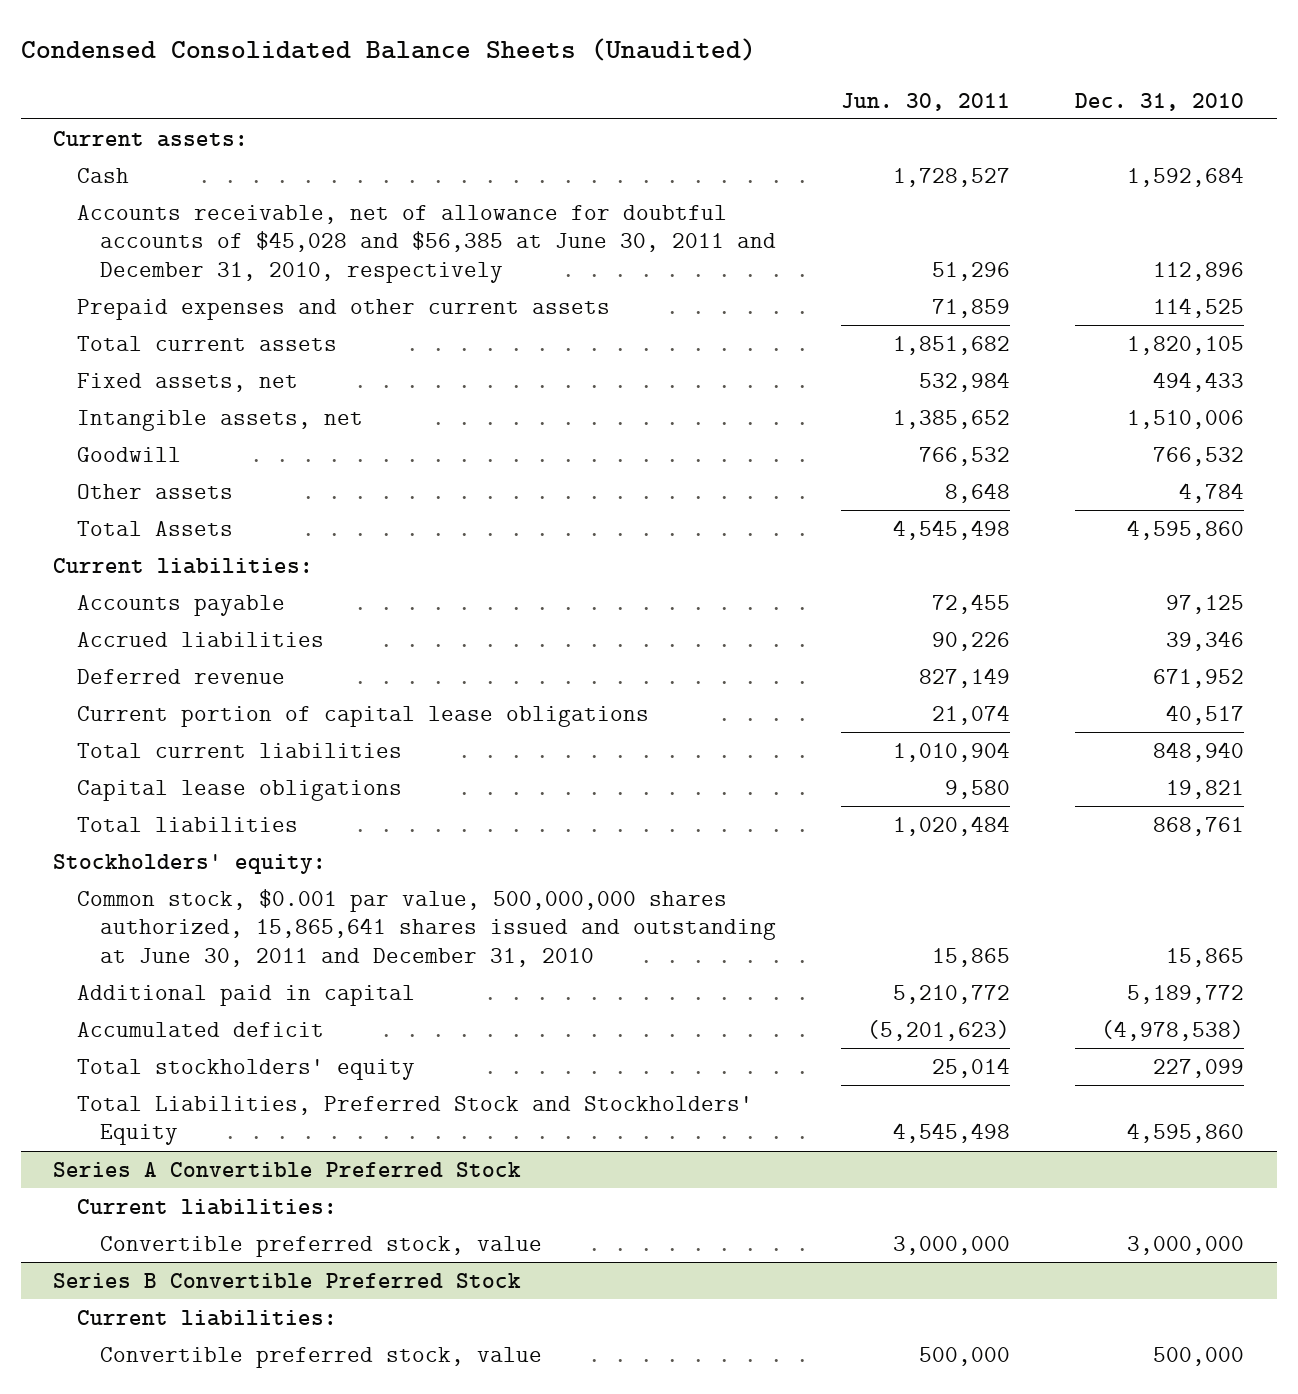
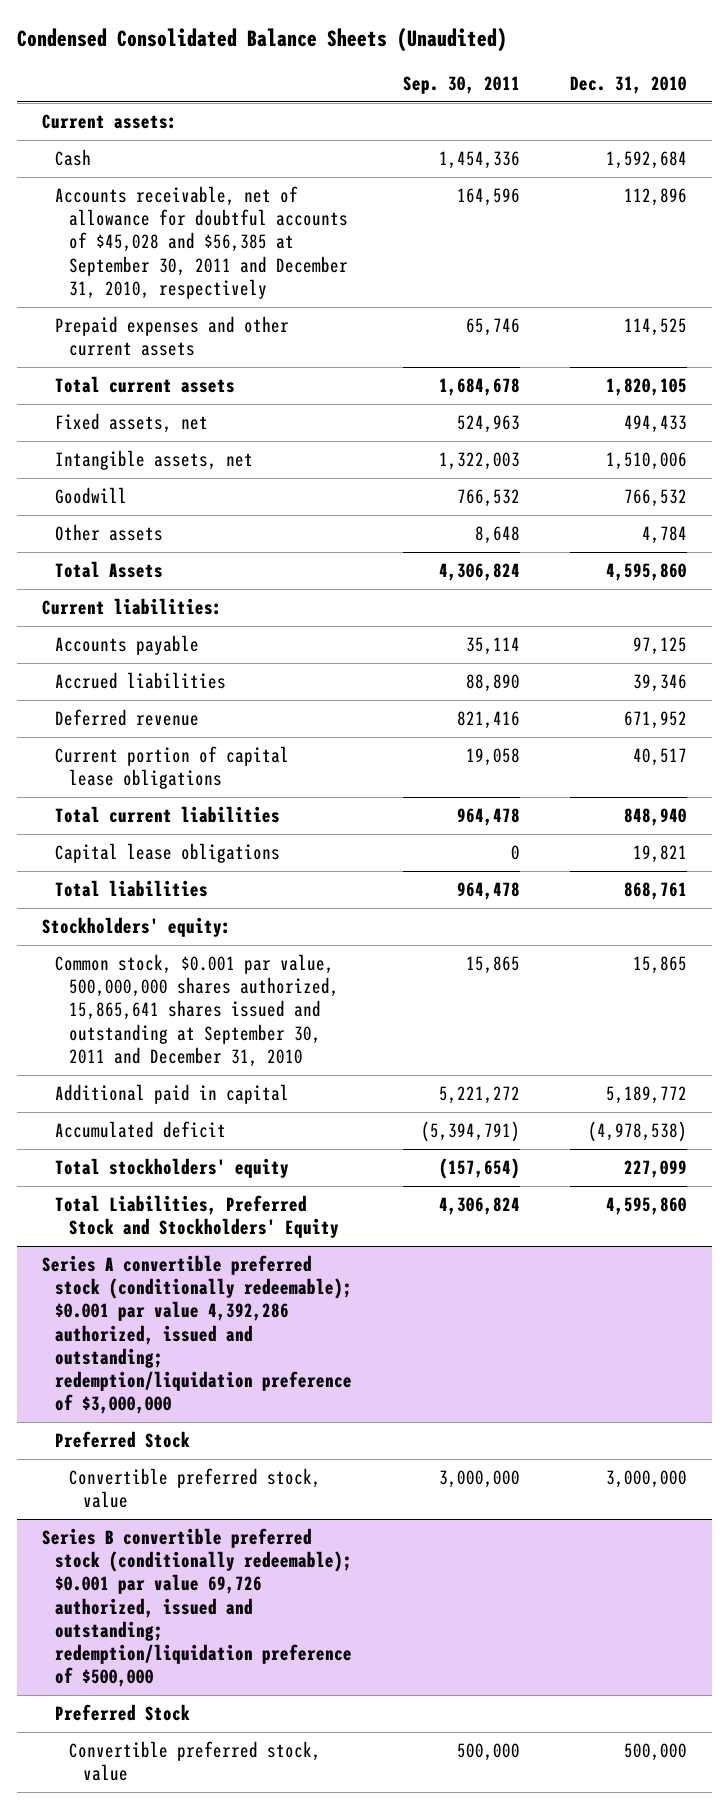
- | Jun. 30, 2011 | Dec. 31, 2010
+ | Sep. 30, 2011 | Dec. 31, 2010
- Accounts receivable, net of allowance for doubtful accounts of $45,028 and $56,385 at June 30, 2011 and December 31, 2010, respectively | 51,296 | 112,896
+ Accounts receivable, net of allowance for doubtful accounts of $45,028 and $56,385 at September 30, 2011 and December 31, 2010, respectively | 164,596 | 112,896
- Common stock, $0.001 par value, 500,000,000 shares authorized, 15,865,641 shares issued and outstanding at June 30, 2011 and December 31, 2010 | 15,865 | 15,865
+ Common stock, $0.001 par value, 500,000,000 shares authorized, 15,865,641 shares issued and outstanding at September 30, 2011 and December 31, 2010 | 15,865 | 15,865
- Series A Convertible Preferred Stock
- Current liabilities:
+ Series A convertible preferred stock (conditionally redeemable); $0.001 par value 4,392,286 authorized, issued and outstanding; redemption/liquidation preference of $3,000,000
+ Preferred Stock
- Series B Convertible Preferred Stock
- Current liabilities:
+ Series B convertible preferred stock (conditionally redeemable); $0.001 par value 69,726 authorized, issued and outstanding; redemption/liquidation preference of $500,000
+ Preferred Stock

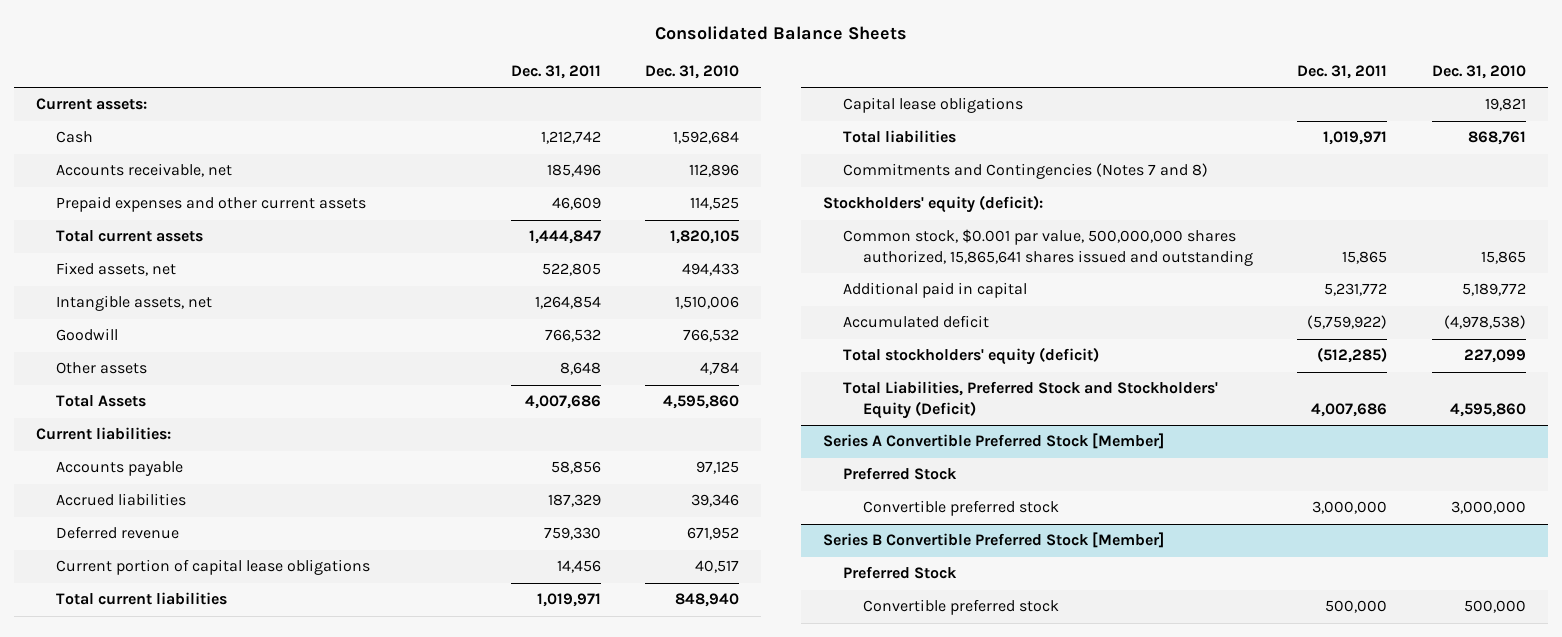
- Condensed Consolidated Balance Sheets (Unaudited)
+ Consolidated Balance Sheets
- | Sep. 30, 2011 | Dec. 31, 2010
+ | Dec. 31, 2011 | Dec. 31, 2010
- Accounts receivable, net of allowance for doubtful accounts of $45,028 and $56,385 at September 30, 2011 and December 31, 2010, respectively | 164,596 | 112,896
+ Accounts receivable, net | 185,496 | 112,896
- Stockholders' equity:
- Common stock, $0.001 par value, 500,000,000 shares authorized, 15,865,641 shares issued and outstanding at September 30, 2011 and December 31, 2010 | 15,865 | 15,865
+ Commitments and Contingencies (Notes 7 and 8)
+ Stockholders' equity (deficit):
+ Common stock, $0.001 par value, 500,000,000 shares authorized, 15,865,641 shares issued and outstanding | 15,865 | 15,865
- Total stockholders' equity | (157,654) | 227,099
- Total Liabilities, Preferred Stock and Stockholders' Equity | 4,306,824 | 4,595,860
- Series A convertible preferred stock (conditionally redeemable); $0.001 par value 4,392,286 authorized, issued and outstanding; redemption/liquidation preference of $3,000,000
+ Total stockholders' equity (deficit) | (512,285) | 227,099
+ Total Liabilities, Preferred Stock and Stockholders' Equity (Deficit) | 4,007,686 | 4,595,860
+ Series A Convertible Preferred Stock [Member]
- Convertible preferred stock, value | 3,000,000 | 3,000,000
- Series B convertible preferred stock (conditionally redeemable); $0.001 par value 69,726 authorized, issued and outstanding; redemption/liquidation preference of $500,000
+ Convertible preferred stock | 3,000,000 | 3,000,000
+ Series B Convertible Preferred Stock [Member]
- Convertible preferred stock, value | 500,000 | 500,000
+ Convertible preferred stock | 500,000 | 500,000

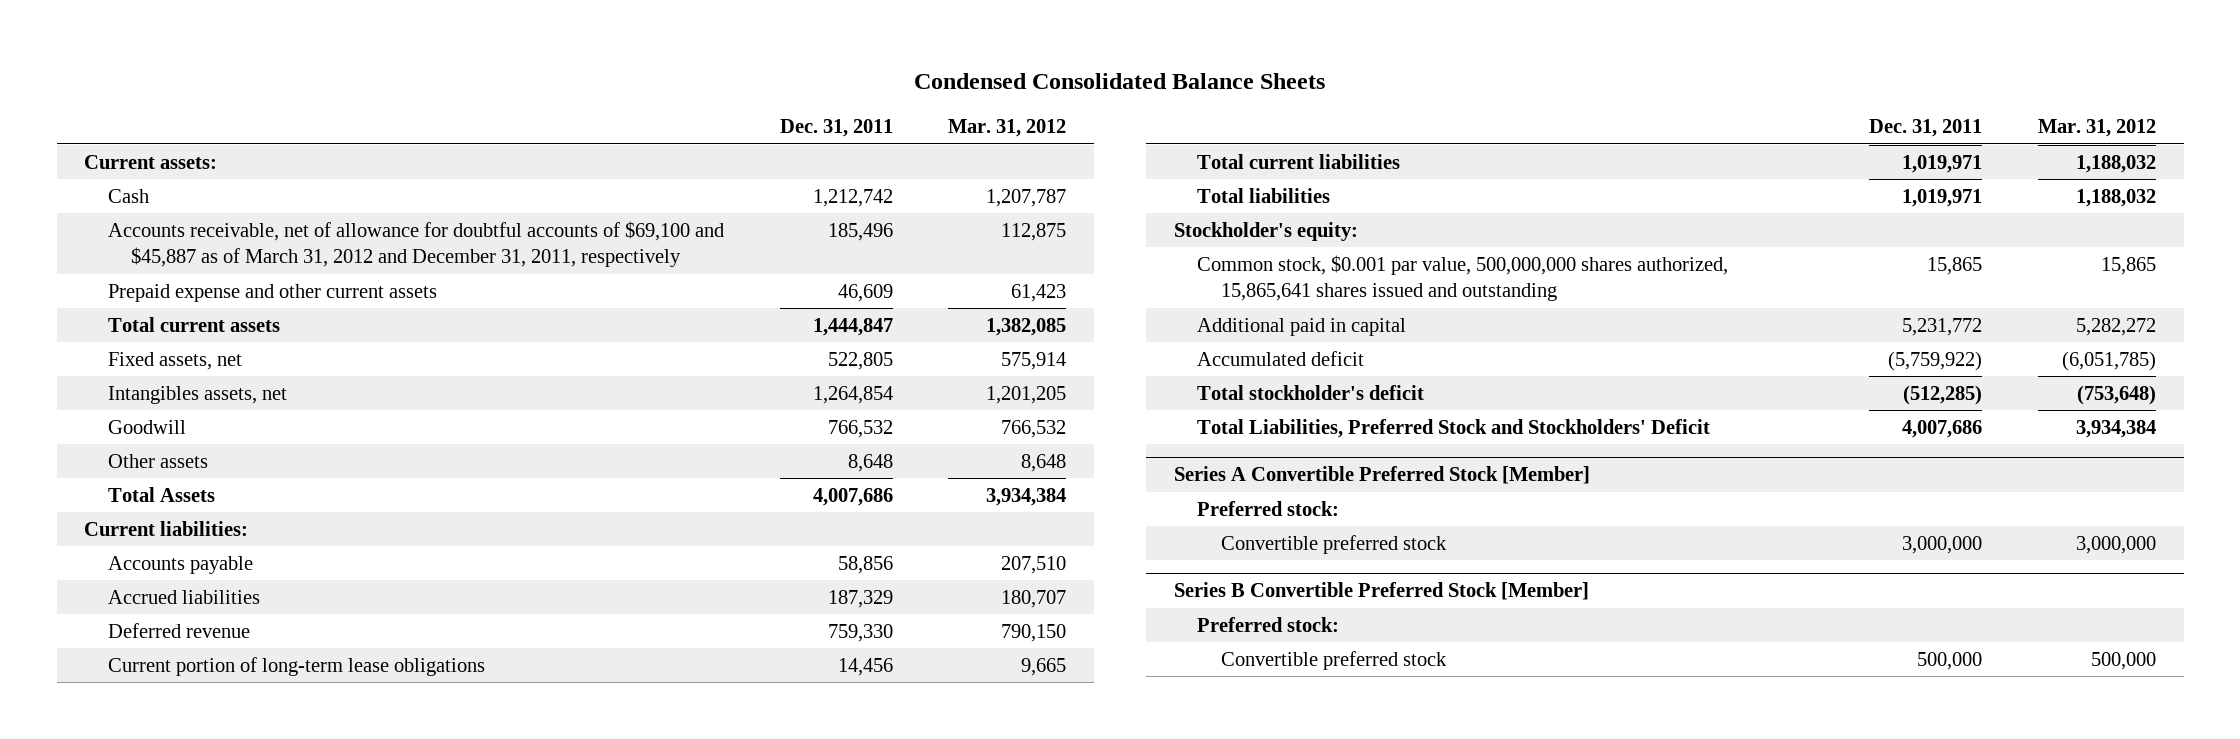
- Consolidated Balance Sheets
+ Condensed Consolidated Balance Sheets
- | Dec. 31, 2011 | Dec. 31, 2010
+ | Dec. 31, 2011 | Mar. 31, 2012
- Accounts receivable, net | 185,496 | 112,896
- Prepaid expenses and other current assets | 46,609 | 114,525
+ Accounts receivable, net of allowance for doubtful accounts of $69,100 and $45,887 as of March 31, 2012 and December 31, 2011, respectively | 185,496 | 112,875
+ Prepaid expense and other current assets | 46,609 | 61,423
- Intangible assets, net | 1,264,854 | 1,510,006
+ Intangibles assets, net | 1,264,854 | 1,201,205
- Current portion of capital lease obligations | 14,456 | 40,517
+ Current portion of long-term lease obligations | 14,456 | 9,665
- Capital lease obligations | | 19,821
- Commitments and Contingencies (Notes 7 and 8)
- Stockholders' equity (deficit):
+ Stockholder's equity:
- Total stockholders' equity (deficit) | (512,285) | 227,099
- Total Liabilities, Preferred Stock and Stockholders' Equity (Deficit) | 4,007,686 | 4,595,860
+ Total stockholder's deficit | (512,285) | (753,648)
+ Total Liabilities, Preferred Stock and Stockholders' Deficit | 4,007,686 | 3,934,384
@ Series A Convertible Preferred Stock [Member]
- Preferred Stock
+ Preferred stock:
@ Series B Convertible Preferred Stock [Member]
- Preferred Stock
+ Preferred stock:

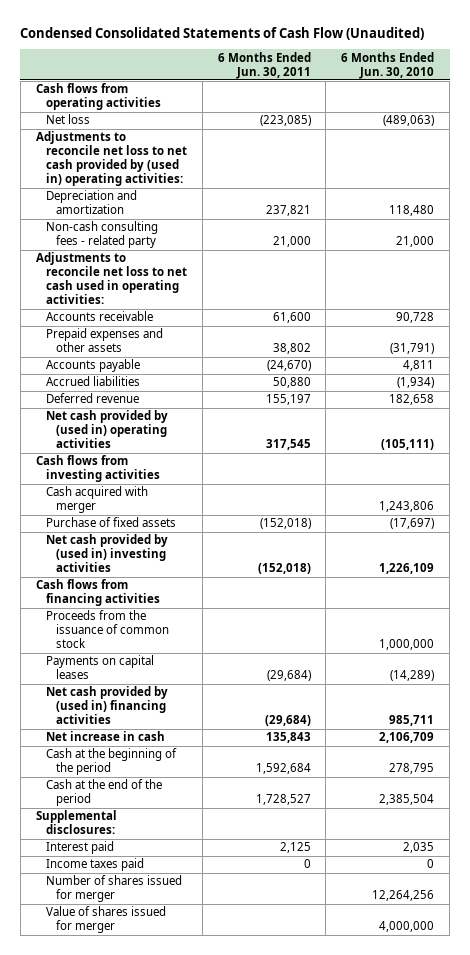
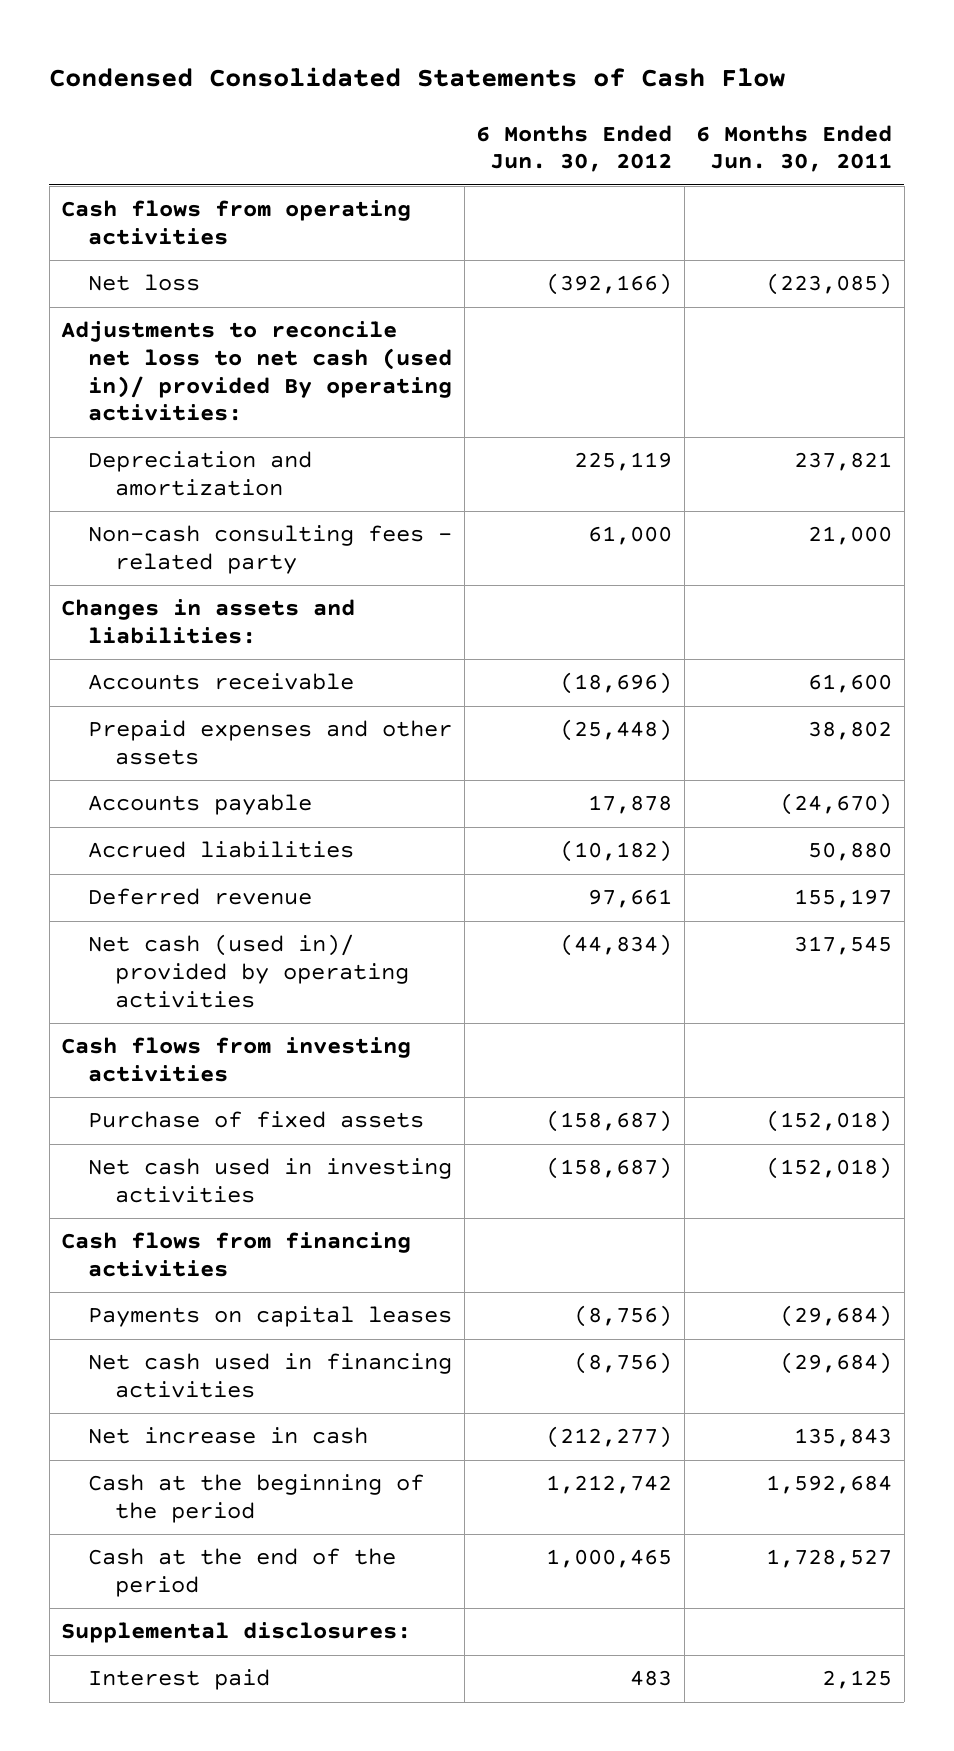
- Condensed Consolidated Statements of Cash Flow (Unaudited)
+ Condensed Consolidated Statements of Cash Flow
- | 6 Months Ended Jun. 30, 2011 | 6 Months Ended Jun. 30, 2010
+ | 6 Months Ended Jun. 30, 2012 | 6 Months Ended Jun. 30, 2011
- Adjustments to reconcile net loss to net cash provided by (used in) operating activities:
+ Adjustments to reconcile net loss to net cash (used in)/ provided By operating activities:
- Adjustments to reconcile net loss to net cash used in operating activities:
+ Changes in assets and liabilities:
- Net cash provided by (used in) operating activities | 317,545 | (105,111)
+ Net cash (used in)/ provided by operating activities | (44,834) | 317,545
- Cash acquired with merger | | 1,243,806
- Net cash provided by (used in) investing activities | (152,018) | 1,226,109
+ Net cash used in investing activities | (158,687) | (152,018)
- Proceeds from the issuance of common stock | | 1,000,000
- Net cash provided by (used in) financing activities | (29,684) | 985,711
+ Net cash used in financing activities | (8,756) | (29,684)
- Income taxes paid | 0 | 0
- Number of shares issued for merger | | 12,264,256
- Value of shares issued for merger | | 4,000,000

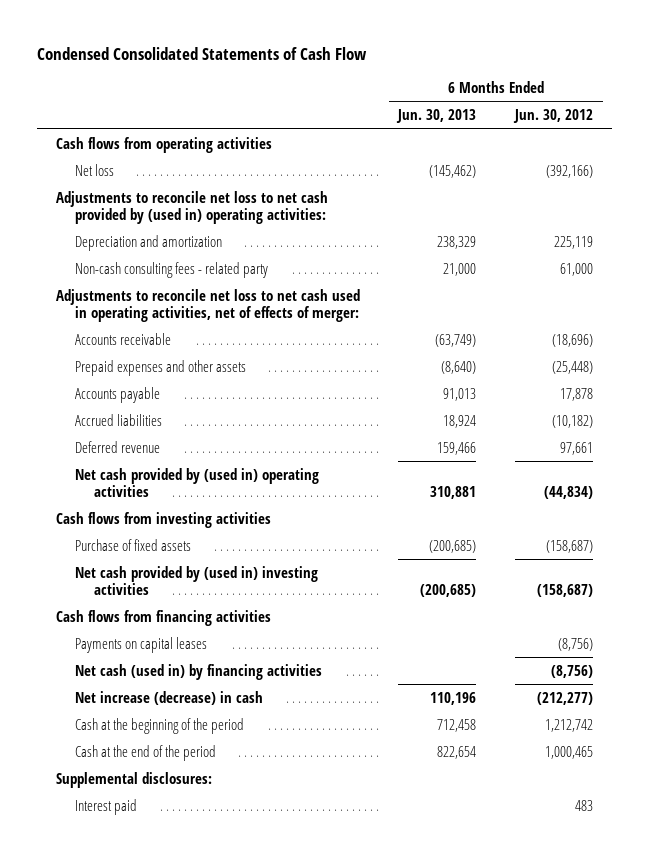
- | 6 Months Ended Jun. 30, 2012 | 6 Months Ended Jun. 30, 2011
+ | 6 Months Ended Jun. 30, 2013 | 6 Months Ended Jun. 30, 2012
- Adjustments to reconcile net loss to net cash (used in)/ provided By operating activities:
+ Adjustments to reconcile net loss to net cash provided by (used in) operating activities:
- Changes in assets and liabilities:
+ Adjustments to reconcile net loss to net cash used in operating activities, net of effects of merger:
- Net cash (used in)/ provided by operating activities | (44,834) | 317,545
+ Net cash provided by (used in) operating activities | 310,881 | (44,834)
- Net cash used in investing activities | (158,687) | (152,018)
+ Net cash provided by (used in) investing activities | (200,685) | (158,687)
- Net cash used in financing activities | (8,756) | (29,684)
- Net increase in cash | (212,277) | 135,843
+ Net cash (used in) by financing activities | | (8,756)
+ Net increase (decrease) in cash | 110,196 | (212,277)

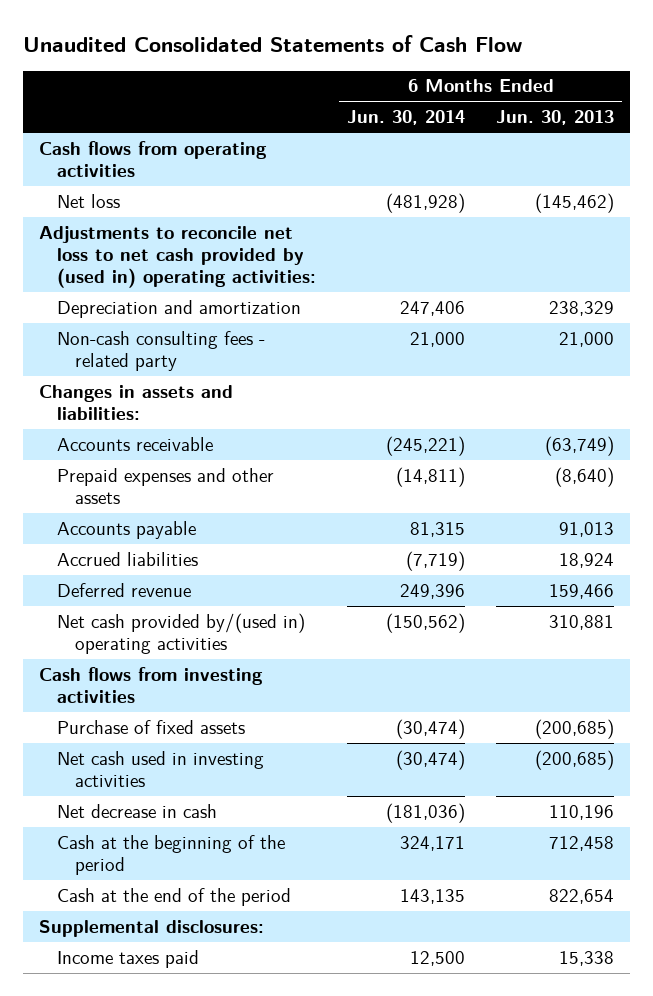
- Condensed Consolidated Statements of Cash Flow
+ Unaudited Consolidated Statements of Cash Flow
- | 6 Months Ended Jun. 30, 2013 | 6 Months Ended Jun. 30, 2012
+ | 6 Months Ended Jun. 30, 2014 | 6 Months Ended Jun. 30, 2013
- Adjustments to reconcile net loss to net cash used in operating activities, net of effects of merger:
+ Changes in assets and liabilities:
- Net cash provided by (used in) operating activities | 310,881 | (44,834)
+ Net cash provided by/(used in) operating activities | (150,562) | 310,881
- Net cash provided by (used in) investing activities | (200,685) | (158,687)
- Cash flows from financing activities
- Payments on capital leases | | (8,756)
- Net cash (used in) by financing activities | | (8,756)
- Net increase (decrease) in cash | 110,196 | (212,277)
+ Net cash used in investing activities | (30,474) | (200,685)
+ Net decrease in cash | (181,036) | 110,196
- Interest paid | | 483
+ Income taxes paid | 12,500 | 15,338

